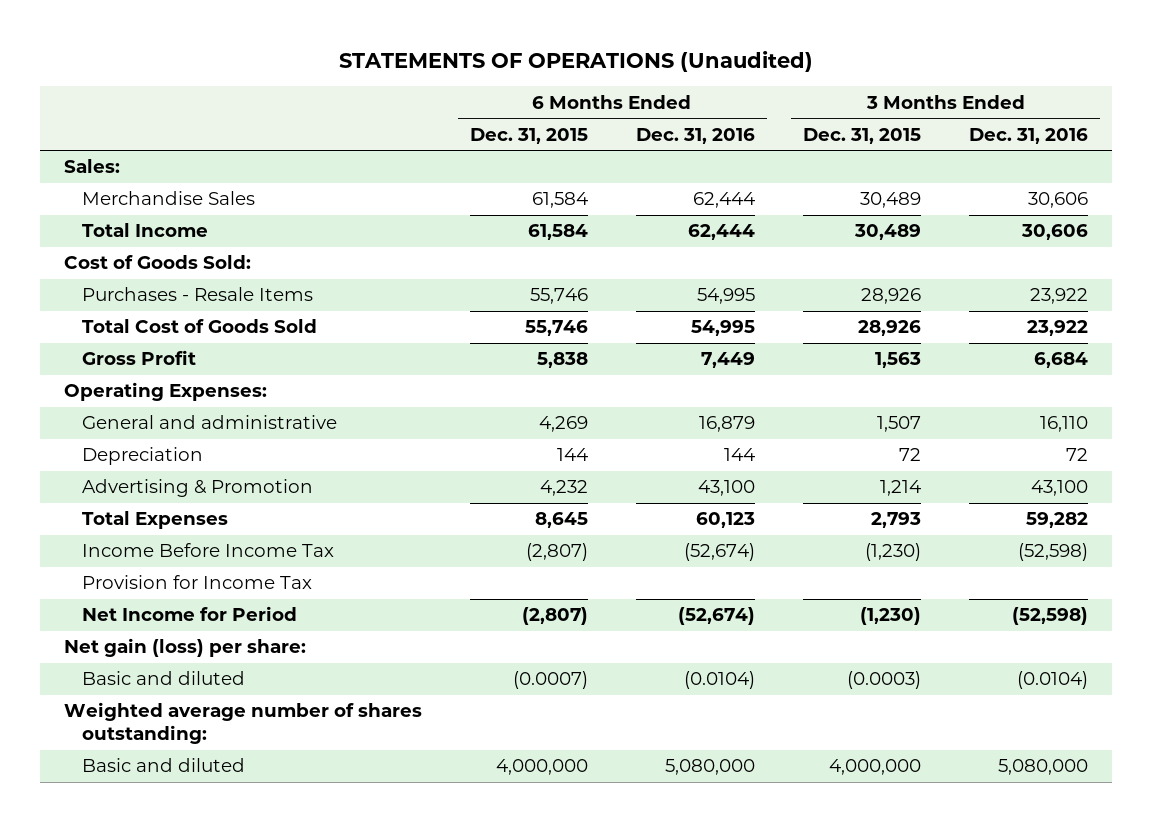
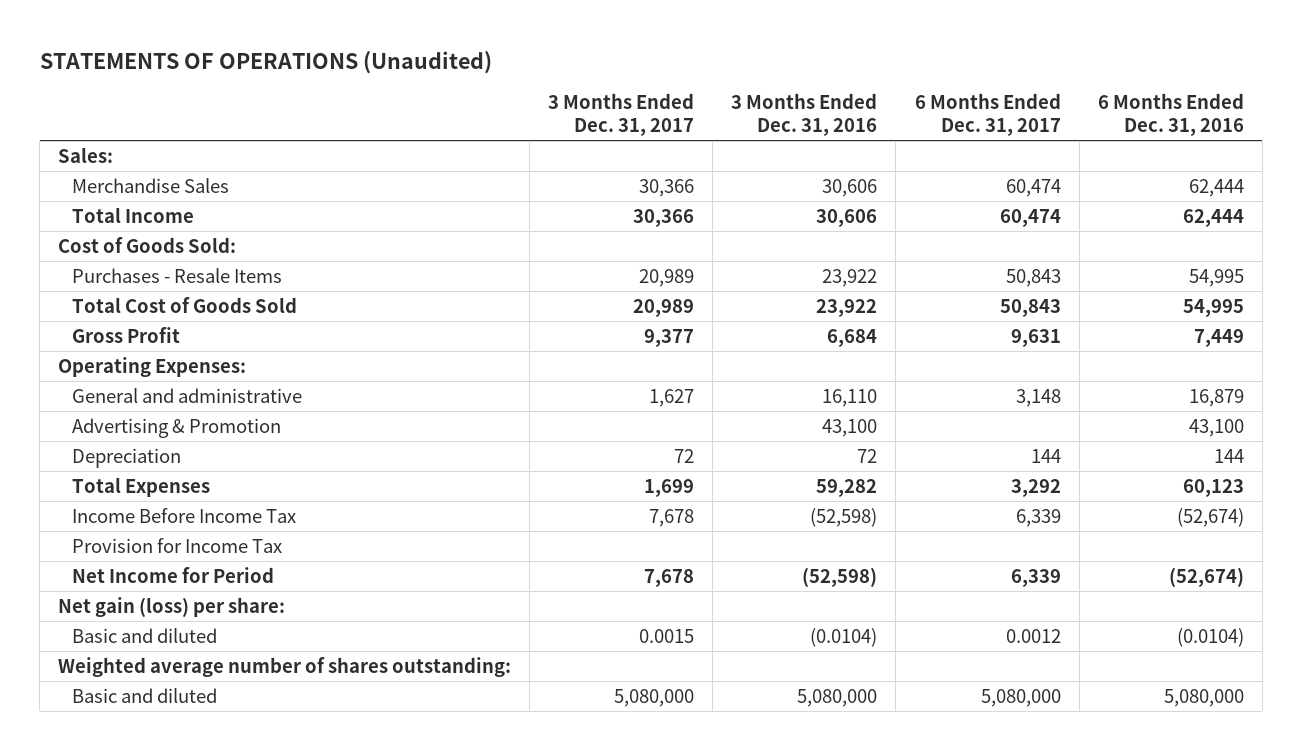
- | 6 Months Ended Dec. 31, 2015 | 6 Months Ended Dec. 31, 2016 | 3 Months Ended Dec. 31, 2015 | 3 Months Ended Dec. 31, 2016
+ | 3 Months Ended Dec. 31, 2017 | 3 Months Ended Dec. 31, 2016 | 6 Months Ended Dec. 31, 2017 | 6 Months Ended Dec. 31, 2016
moved down: Depreciation | 72 | 72 | 144 | 144

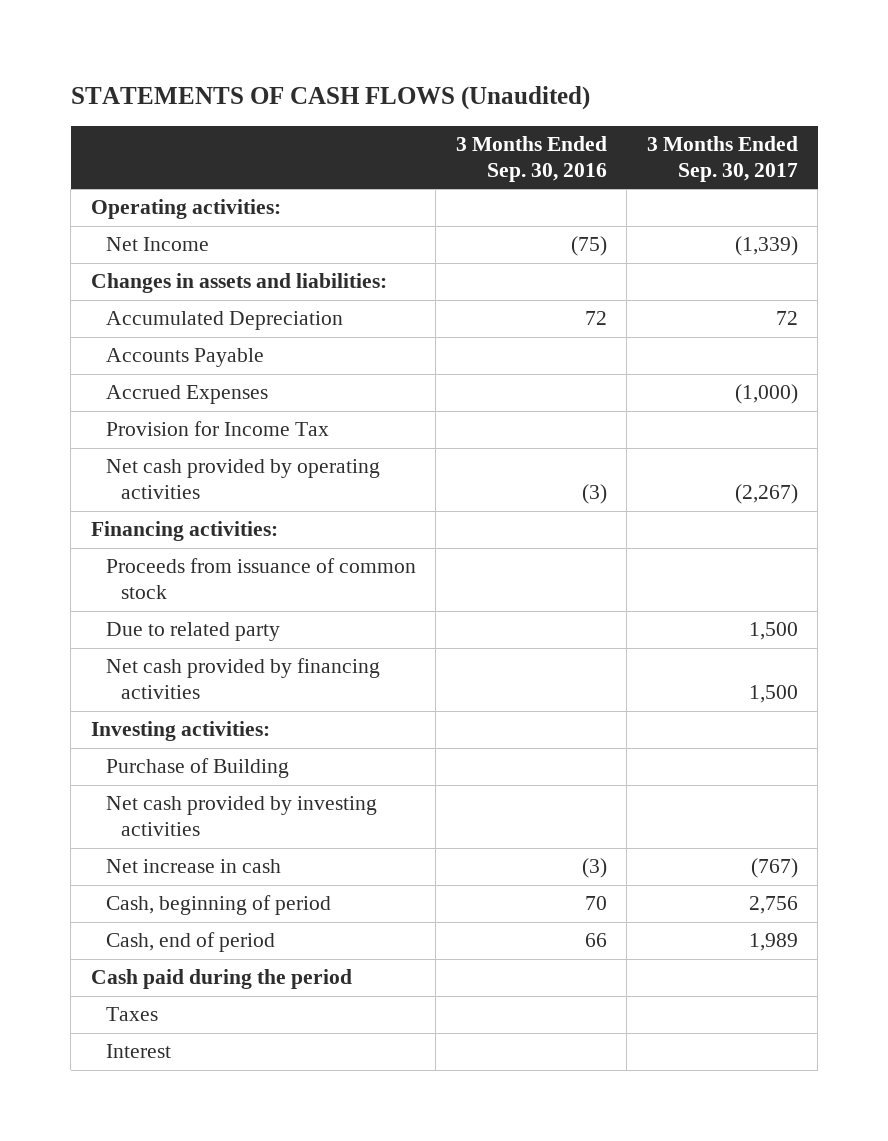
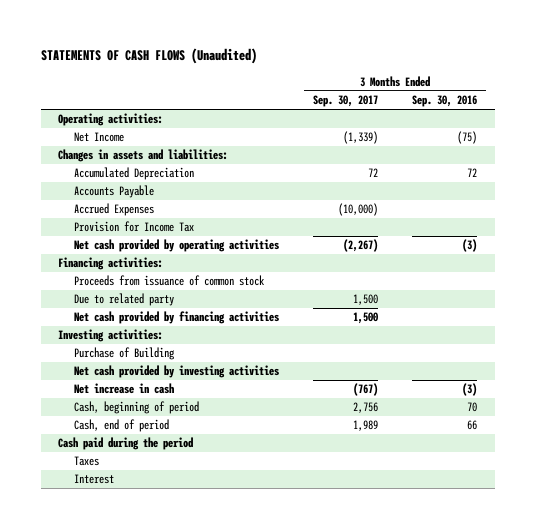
- | 3 Months Ended Sep. 30, 2016 | 3 Months Ended Sep. 30, 2017
+ | 3 Months Ended Sep. 30, 2017 | 3 Months Ended Sep. 30, 2016
- Accrued Expenses | | (1,000)
+ Accrued Expenses | (10,000) |

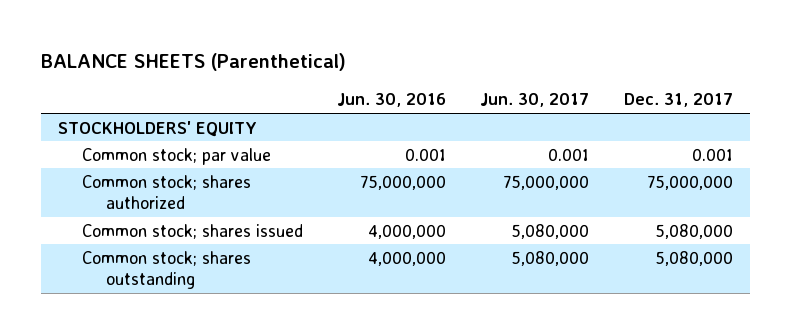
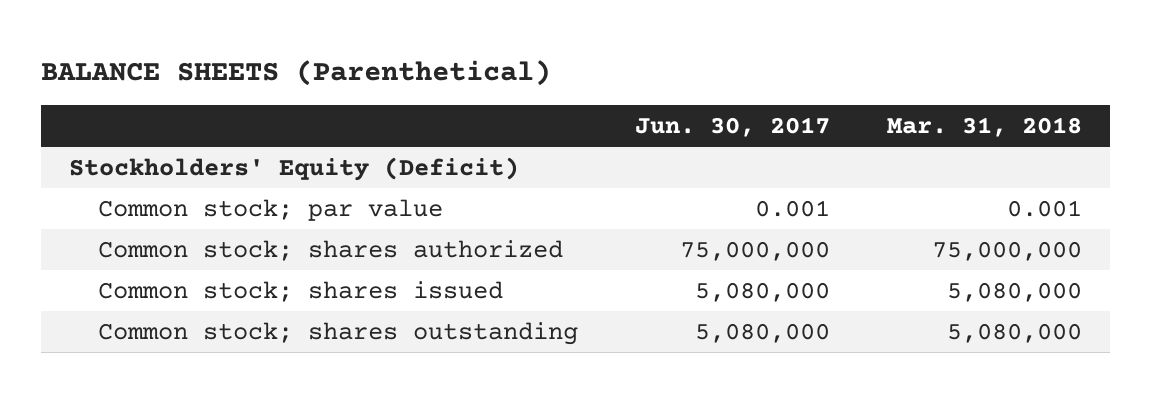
- | Jun. 30, 2016 | Jun. 30, 2017 | Dec. 31, 2017
+ | Jun. 30, 2017 | Mar. 31, 2018
- STOCKHOLDERS' EQUITY
+ Stockholders' Equity (Deficit)

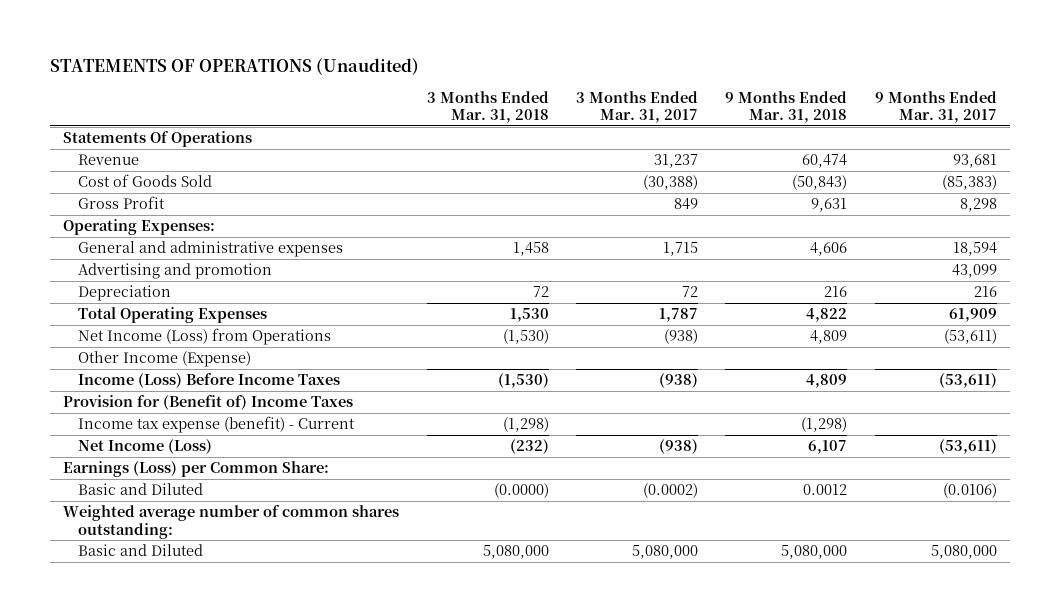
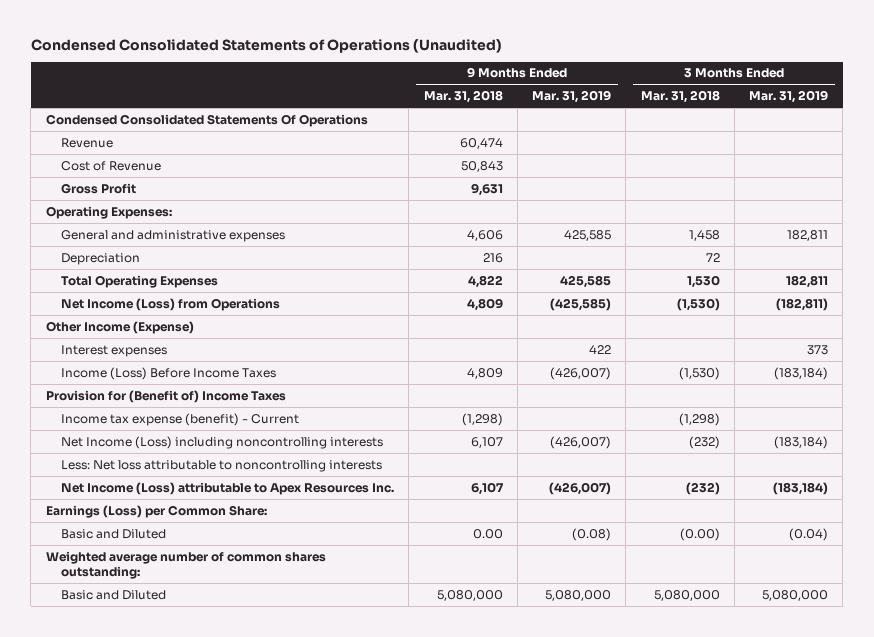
- STATEMENTS OF OPERATIONS (Unaudited)
+ Condensed Consolidated Statements of Operations (Unaudited)
- | 3 Months Ended Mar. 31, 2018 | 3 Months Ended Mar. 31, 2017 | 9 Months Ended Mar. 31, 2018 | 9 Months Ended Mar. 31, 2017
+ | 9 Months Ended Mar. 31, 2018 | 9 Months Ended Mar. 31, 2019 | 3 Months Ended Mar. 31, 2018 | 3 Months Ended Mar. 31, 2019
- Statements Of Operations
+ Condensed Consolidated Statements Of Operations
- Cost of Goods Sold | | (30,388) | (50,843) | (85,383)
+ Cost of Revenue | 50,843 | | |
- Advertising and promotion | | | | 43,099
+ Interest expenses | | 422 | | 373
- Net Income (Loss) | (232) | (938) | 6,107 | (53,611)
+ Net Income (Loss) including noncontrolling interests | 6,107 | (426,007) | (232) | (183,184)
+ Less: Net loss attributable to noncontrolling interests
+ Net Income (Loss) attributable to Apex Resources Inc. | 6,107 | (426,007) | (232) | (183,184)
- Basic and Diluted | (0.0000) | (0.0002) | 0.0012 | (0.0106)
+ Basic and Diluted | 0.00 | (0.08) | (0.00) | (0.04)

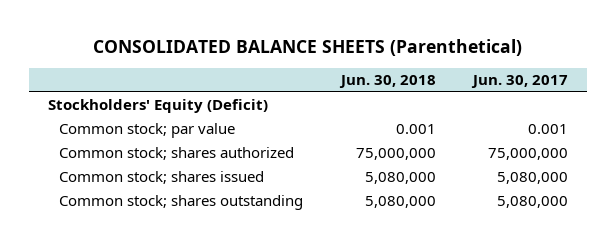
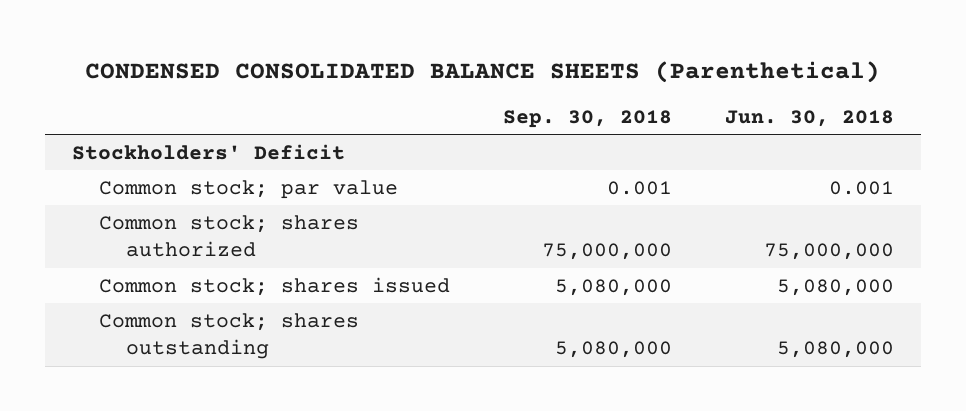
- CONSOLIDATED BALANCE SHEETS (Parenthetical)
+ CONDENSED CONSOLIDATED BALANCE SHEETS (Parenthetical)
- | Jun. 30, 2018 | Jun. 30, 2017
+ | Sep. 30, 2018 | Jun. 30, 2018
- Stockholders' Equity (Deficit)
+ Stockholders' Deficit

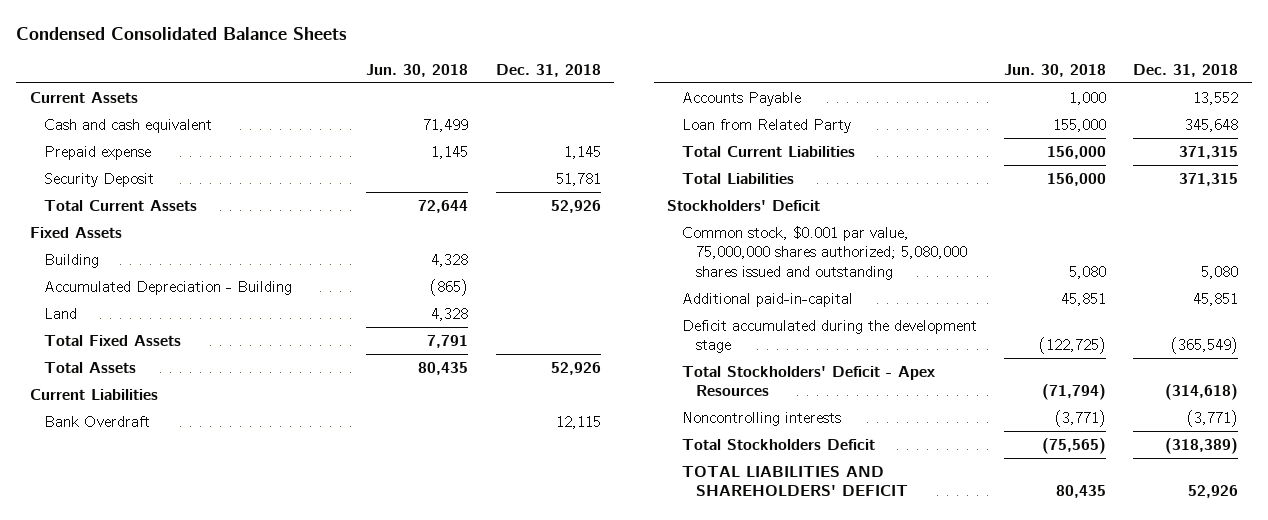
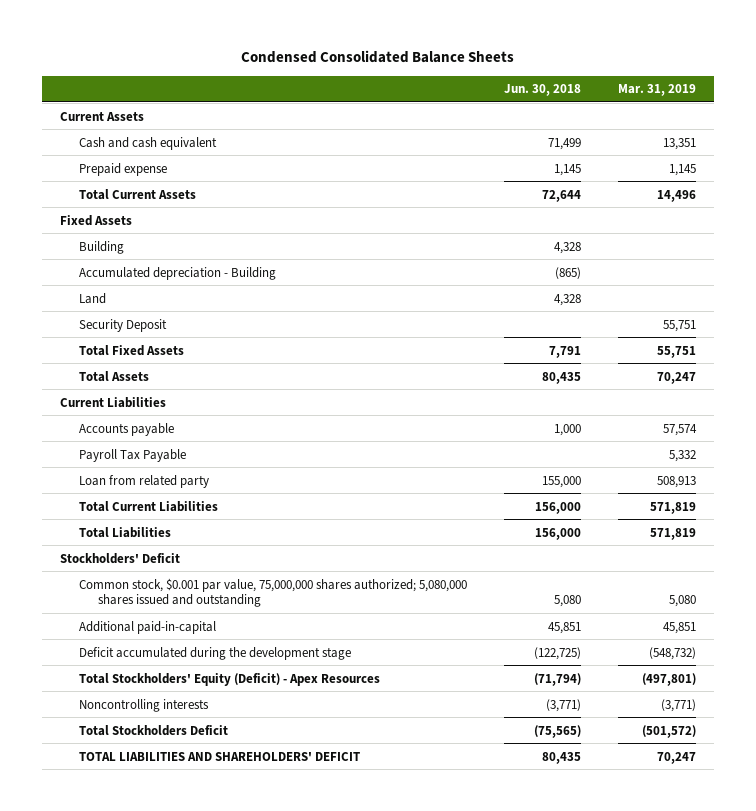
- | Jun. 30, 2018 | Dec. 31, 2018
+ | Jun. 30, 2018 | Mar. 31, 2019
- Accumulated Depreciation - Building | (865) |
+ Accumulated depreciation - Building | (865) |
moved down: Security Deposit | | 55,751
- Bank Overdraft | | 12,115
- Accounts Payable | 1,000 | 13,552
- Loan from Related Party | 155,000 | 345,648
+ Accounts payable | 1,000 | 57,574
+ Payroll Tax Payable | | 5,332
+ Loan from related party | 155,000 | 508,913
- Total Stockholders' Deficit - Apex Resources | (71,794) | (314,618)
+ Total Stockholders' Equity (Deficit) - Apex Resources | (71,794) | (497,801)

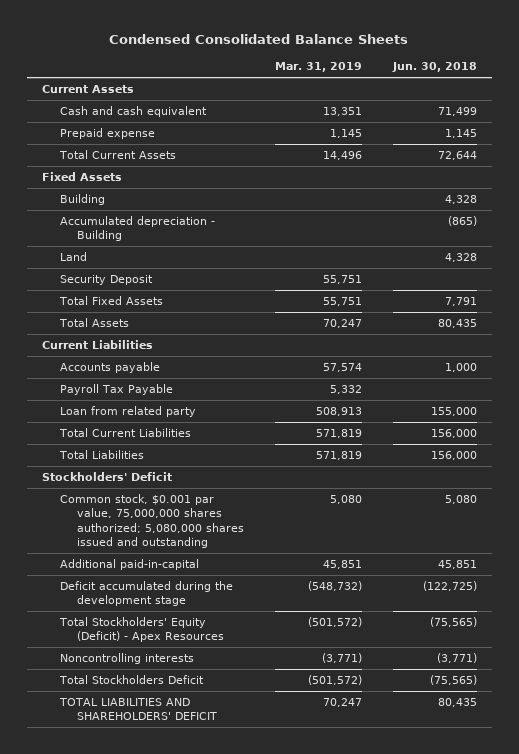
- | Jun. 30, 2018 | Mar. 31, 2019
+ | Mar. 31, 2019 | Jun. 30, 2018
- Total Stockholders' Equity (Deficit) - Apex Resources | (71,794) | (497,801)
+ Total Stockholders' Equity (Deficit) - Apex Resources | (501,572) | (75,565)

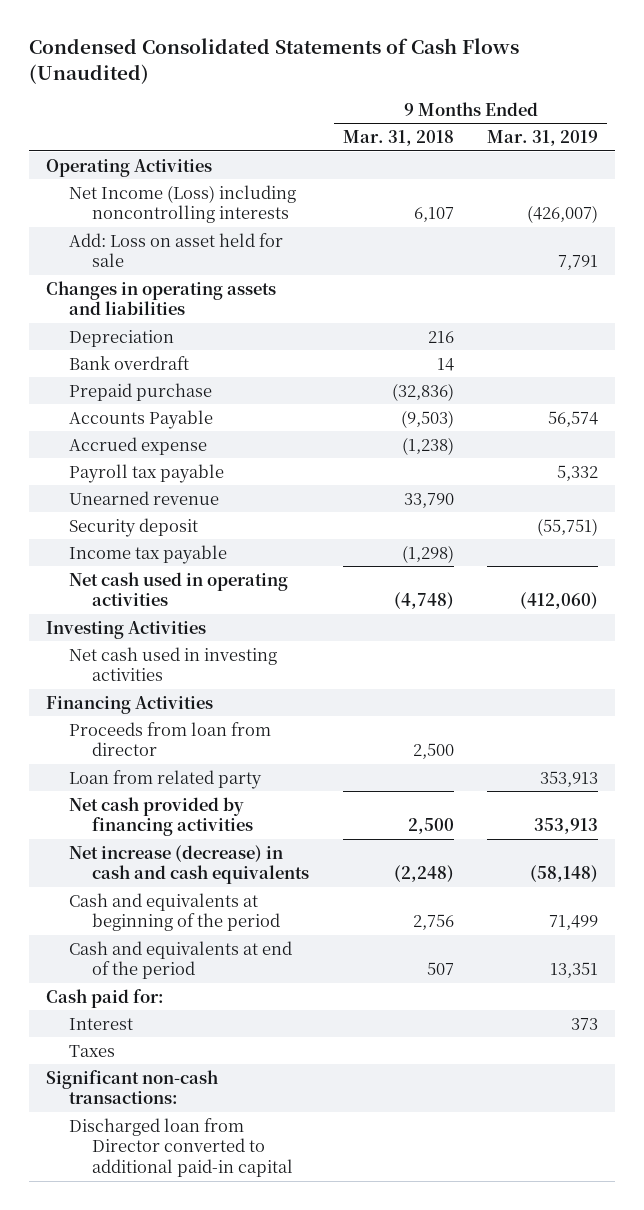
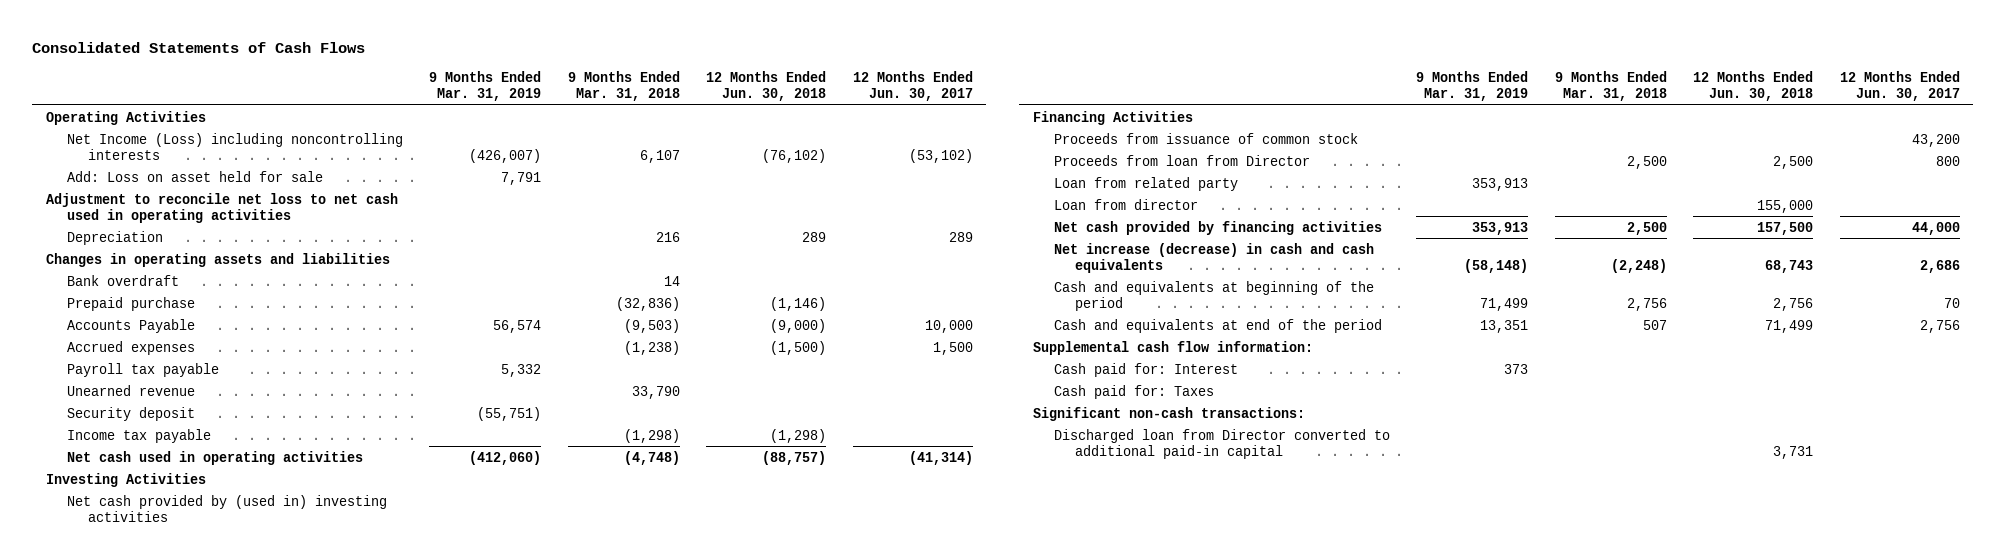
- Condensed Consolidated Statements of Cash Flows (Unaudited)
+ Consolidated Statements of Cash Flows
- | 9 Months Ended Mar. 31, 2018 | 9 Months Ended Mar. 31, 2019
+ | 9 Months Ended Mar. 31, 2019 | 9 Months Ended Mar. 31, 2018 | 12 Months Ended Jun. 30, 2018 | 12 Months Ended Jun. 30, 2017
+ Adjustment to reconcile net loss to net cash used in operating activities
moved down: Changes in operating assets and liabilities
- Accrued expense | (1,238) |
+ Accrued expenses | | (1,238) | (1,500) | 1,500
- Net cash used in investing activities
+ Net cash provided by (used in) investing activities
- Proceeds from loan from director | 2,500 |
+ Proceeds from issuance of common stock | | | | 43,200
+ Proceeds from loan from Director | | 2,500 | 2,500 | 800
+ Loan from director | | | 155,000 |
- Cash paid for:
- Interest | | 373
- Taxes
+ Supplemental cash flow information:
+ Cash paid for: Interest | 373 | | |
+ Cash paid for: Taxes

